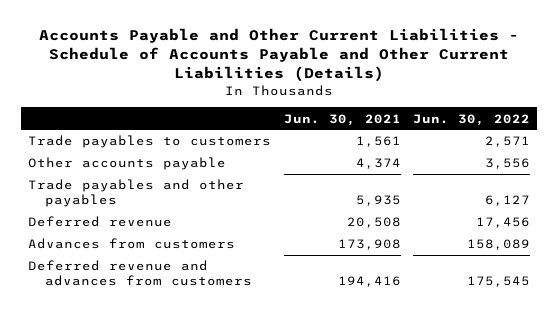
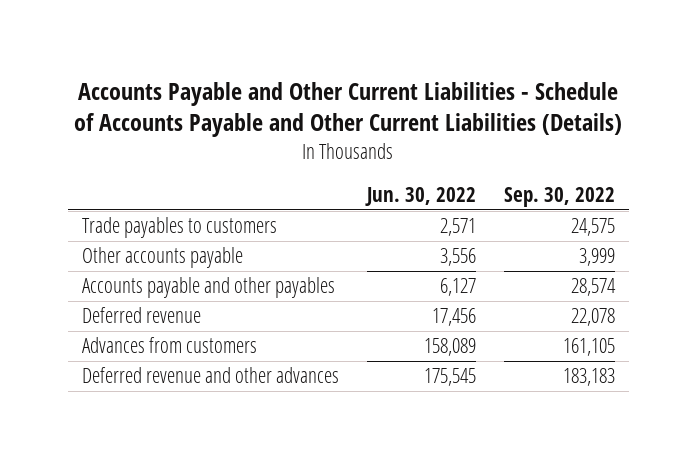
- | Jun. 30, 2021 | Jun. 30, 2022
+ | Jun. 30, 2022 | Sep. 30, 2022
- Trade payables and other payables | 5,935 | 6,127
+ Accounts payable and other payables | 6,127 | 28,574
- Deferred revenue and advances from customers | 194,416 | 175,545
+ Deferred revenue and other advances | 175,545 | 183,183

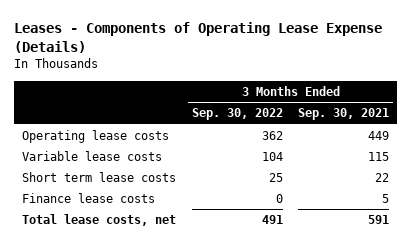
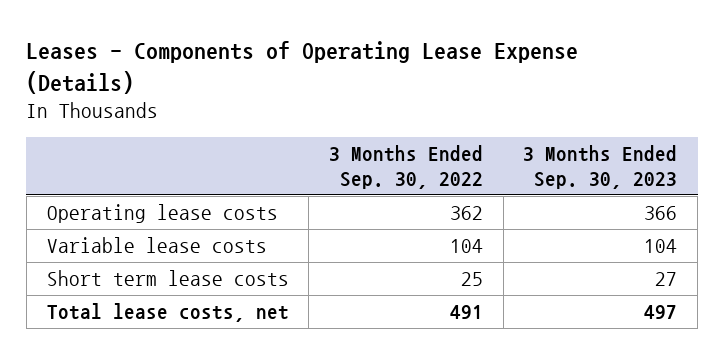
- | 3 Months Ended Sep. 30, 2022 | 3 Months Ended Sep. 30, 2021
+ | 3 Months Ended Sep. 30, 2022 | 3 Months Ended Sep. 30, 2023
- Finance lease costs | 0 | 5

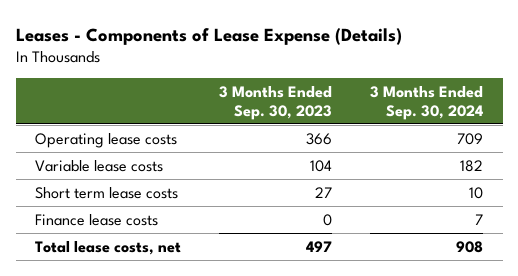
- Leases - Components of Operating Lease Expense (Details)
+ Leases - Components of Lease Expense (Details)
- | 3 Months Ended Sep. 30, 2022 | 3 Months Ended Sep. 30, 2023
+ | 3 Months Ended Sep. 30, 2023 | 3 Months Ended Sep. 30, 2024
+ Finance lease costs | 0 | 7

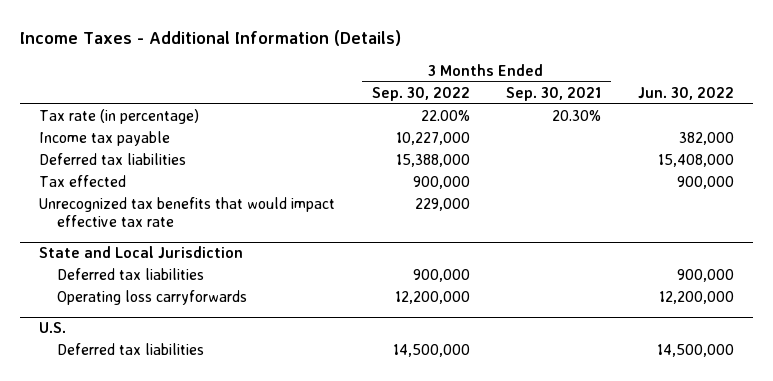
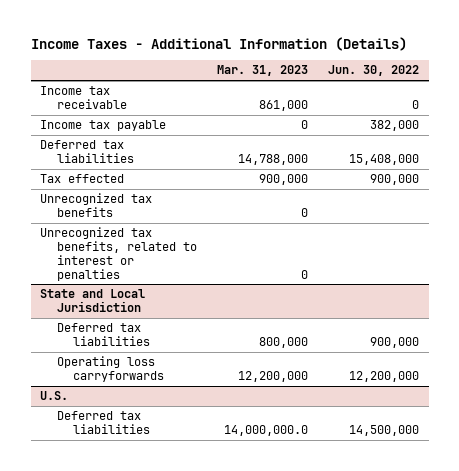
- | 3 Months Ended Sep. 30, 2022 | 3 Months Ended Sep. 30, 2021 | Jun. 30, 2022
+ | Mar. 31, 2023 | Jun. 30, 2022
- Tax rate (in percentage) | 22.00% | 20.30% |
+ Income tax receivable | 861,000 | 0
- Unrecognized tax benefits that would impact effective tax rate | 229,000 | |
+ Unrecognized tax benefits | 0 |
+ Unrecognized tax benefits, related to interest or penalties | 0 |

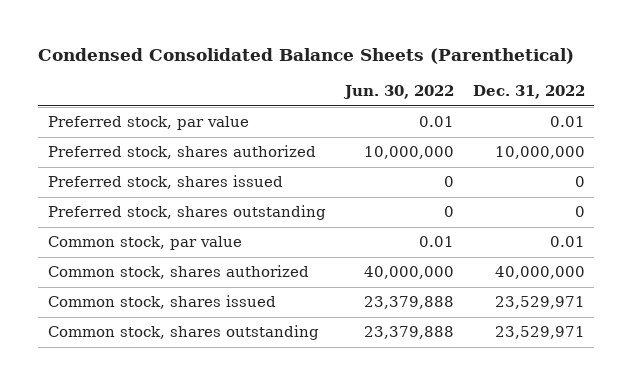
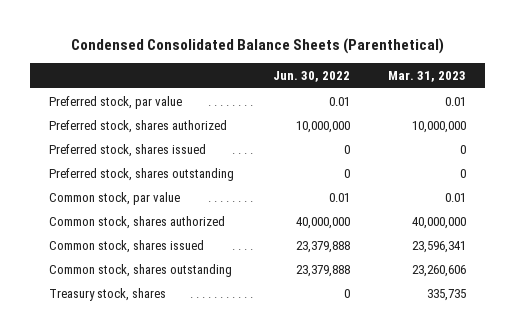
- | Jun. 30, 2022 | Dec. 31, 2022
+ | Jun. 30, 2022 | Mar. 31, 2023
+ Treasury stock, shares | 0 | 335,735

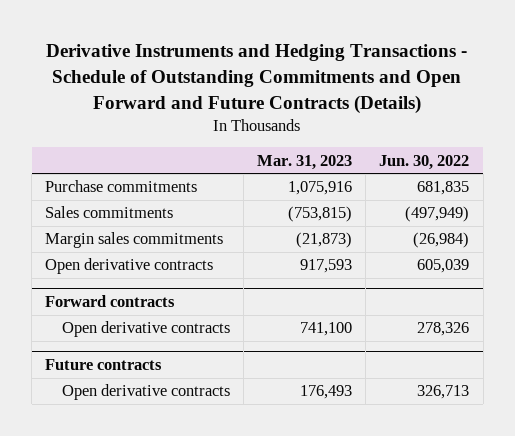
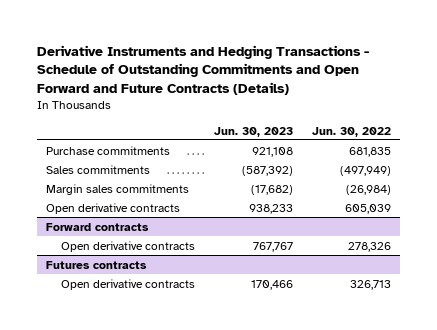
- | Mar. 31, 2023 | Jun. 30, 2022
+ | Jun. 30, 2023 | Jun. 30, 2022
- Future contracts
+ Futures contracts

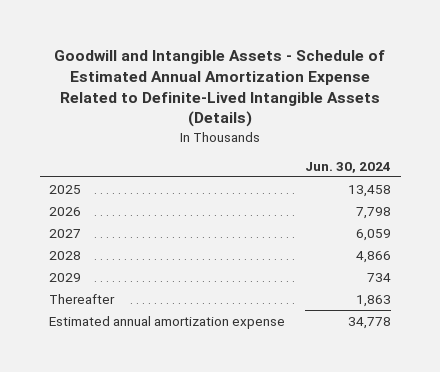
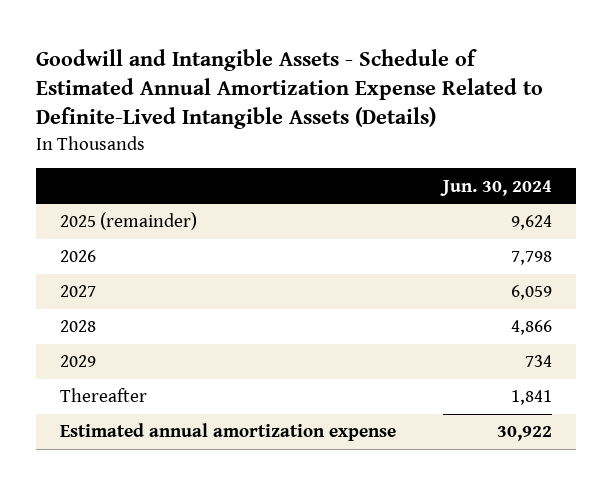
- 2025 | 13,458
+ 2025 (remainder) | 9,624
- Thereafter | 1,863
- Estimated annual amortization expense | 34,778
+ Thereafter | 1,841
+ Estimated annual amortization expense | 30,922

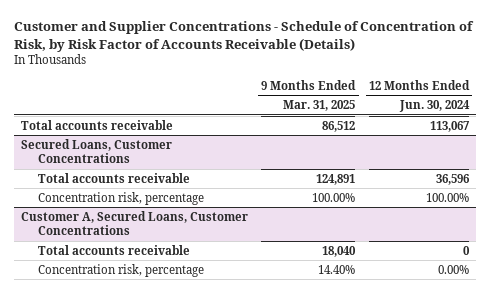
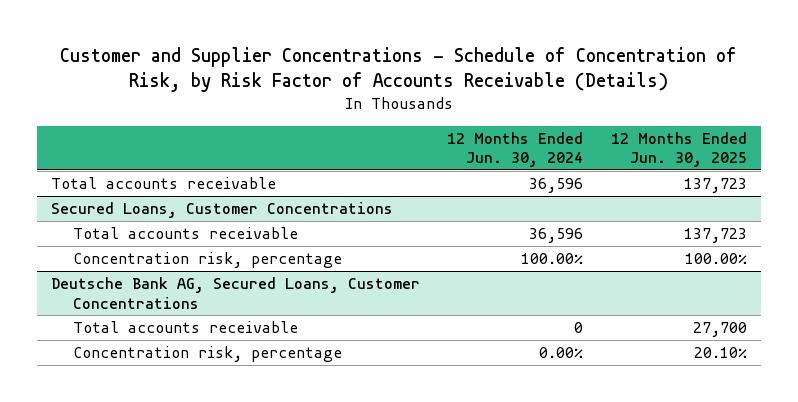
- | 9 Months Ended Mar. 31, 2025 | 12 Months Ended Jun. 30, 2024
+ | 12 Months Ended Jun. 30, 2024 | 12 Months Ended Jun. 30, 2025
- Total accounts receivable | 86,512 | 113,067
+ Total accounts receivable | 36,596 | 137,723
- Customer A, Secured Loans, Customer Concentrations
+ Deutsche Bank AG, Secured Loans, Customer Concentrations

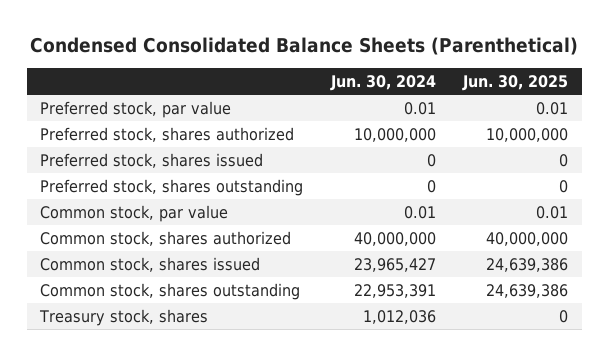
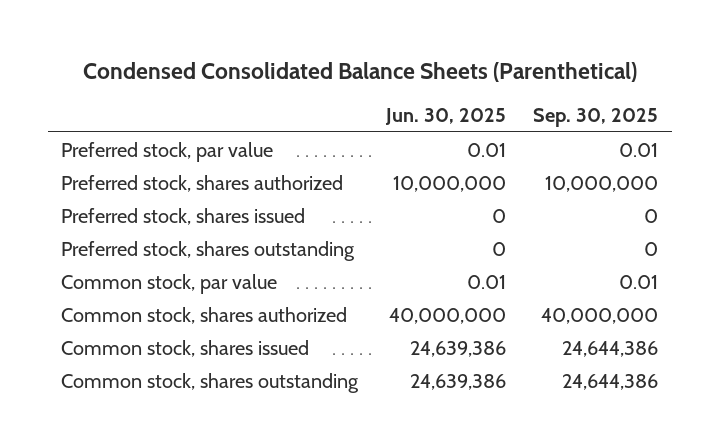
- | Jun. 30, 2024 | Jun. 30, 2025
+ | Jun. 30, 2025 | Sep. 30, 2025
- Treasury stock, shares | 1,012,036 | 0

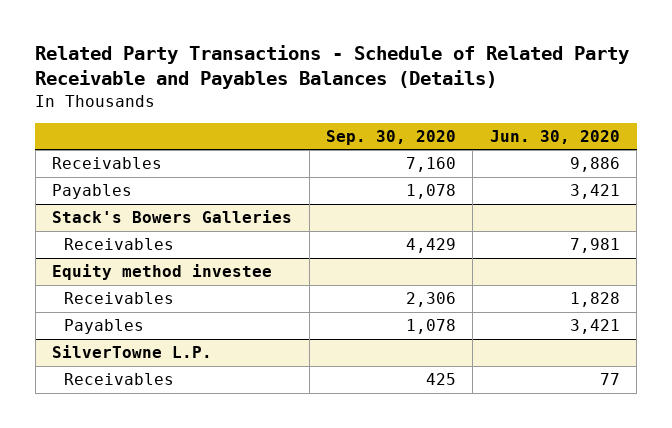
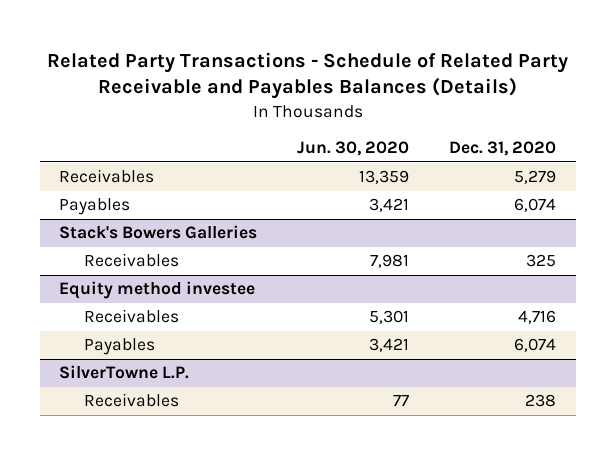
- | Sep. 30, 2020 | Jun. 30, 2020
+ | Jun. 30, 2020 | Dec. 31, 2020
- Receivables | 7,160 | 9,886
+ Receivables | 13,359 | 5,279
@ Equity method investee
- Receivables | 2,306 | 1,828
+ Receivables | 5,301 | 4,716

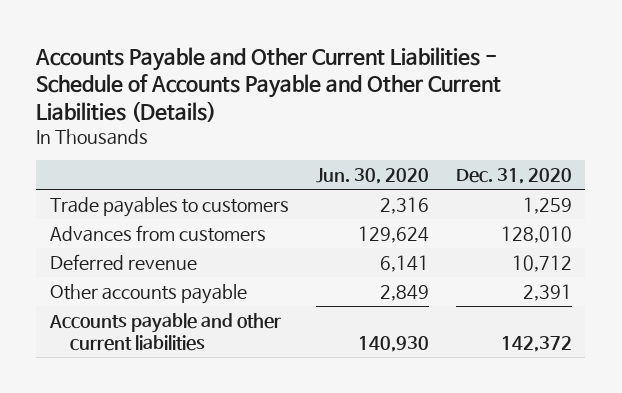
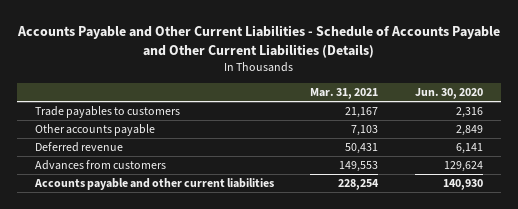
- | Jun. 30, 2020 | Dec. 31, 2020
+ | Mar. 31, 2021 | Jun. 30, 2020
moved down: Deferred revenue | 50,431 | 6,141
moved down: Advances from customers | 149,553 | 129,624

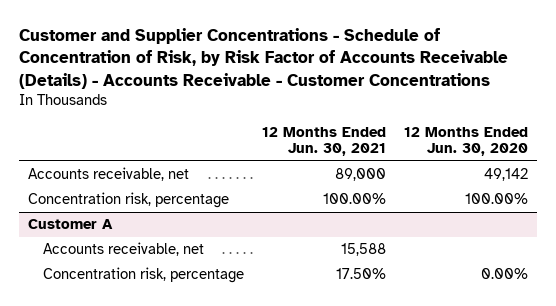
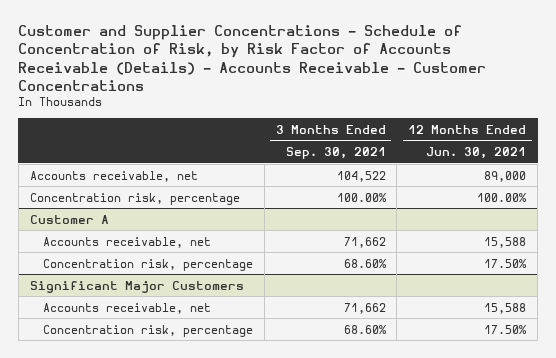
- | 12 Months Ended Jun. 30, 2021 | 12 Months Ended Jun. 30, 2020
+ | 3 Months Ended Sep. 30, 2021 | 12 Months Ended Jun. 30, 2021
+ Significant Major Customers
+ Accounts receivable, net | 71,662 | 15,588
+ Concentration risk, percentage | 68.60% | 17.50%

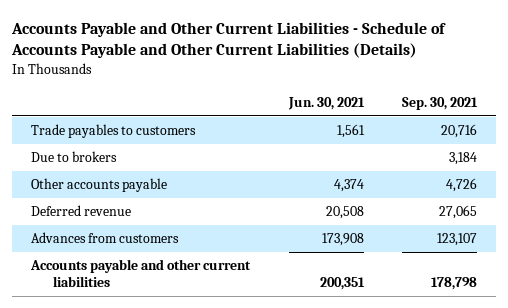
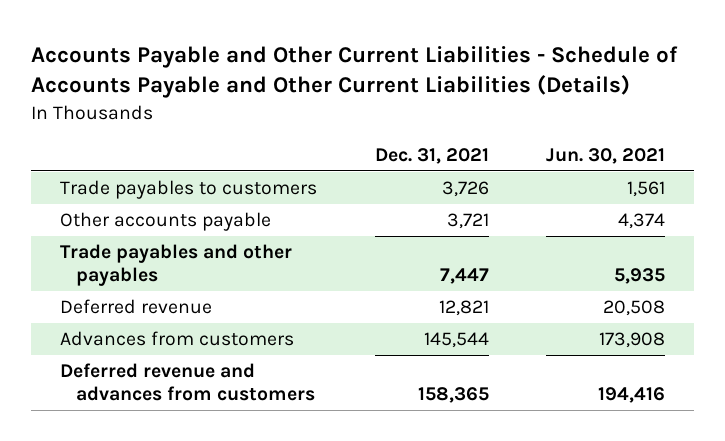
- | Jun. 30, 2021 | Sep. 30, 2021
+ | Dec. 31, 2021 | Jun. 30, 2021
- Due to brokers | | 3,184
+ Trade payables and other payables | 7,447 | 5,935
- Accounts payable and other current liabilities | 200,351 | 178,798
+ Deferred revenue and advances from customers | 158,365 | 194,416

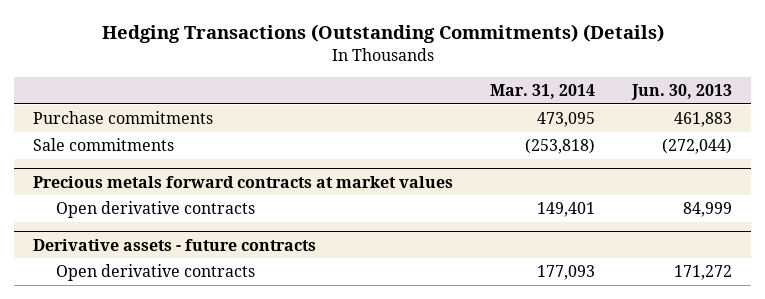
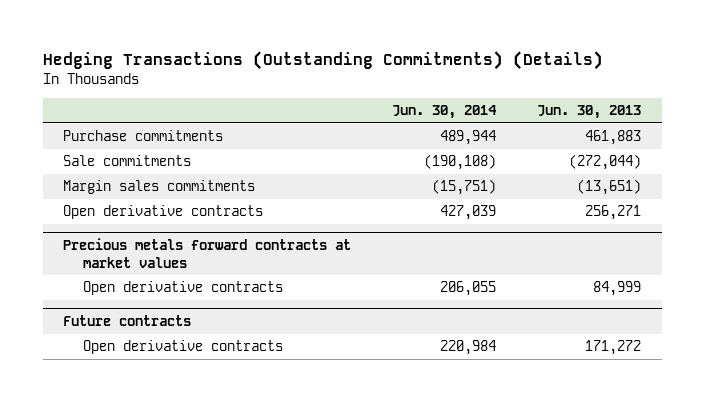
- | Mar. 31, 2014 | Jun. 30, 2013
+ | Jun. 30, 2014 | Jun. 30, 2013
+ Margin sales commitments | (15,751) | (13,651)
+ Open derivative contracts | 427,039 | 256,271
- Derivative assets - future contracts
+ Future contracts

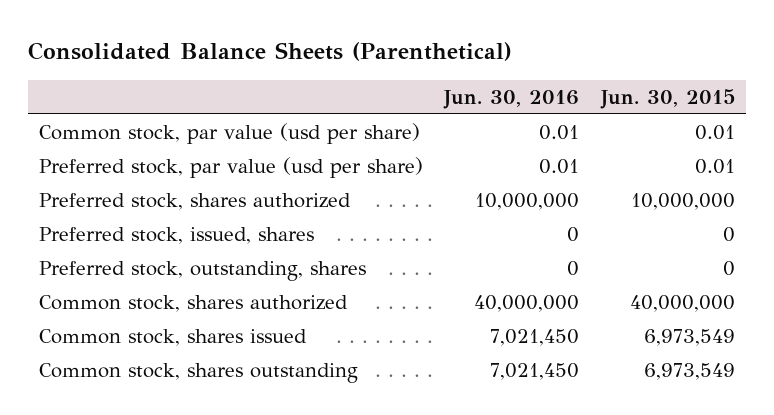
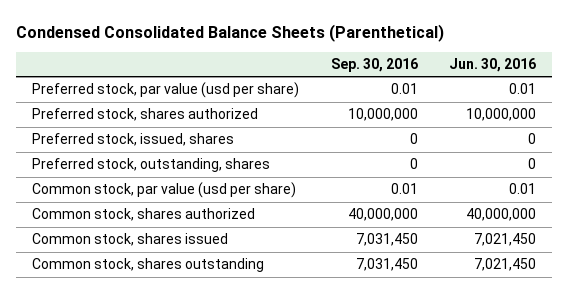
- Consolidated Balance Sheets (Parenthetical)
+ Condensed Consolidated Balance Sheets (Parenthetical)
- | Jun. 30, 2016 | Jun. 30, 2015
+ | Sep. 30, 2016 | Jun. 30, 2016
moved down: Common stock, par value (usd per share) | 0.01 | 0.01

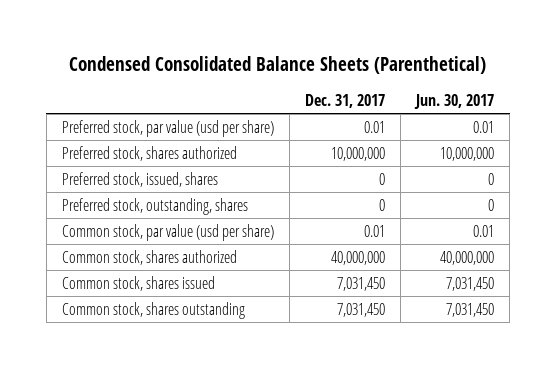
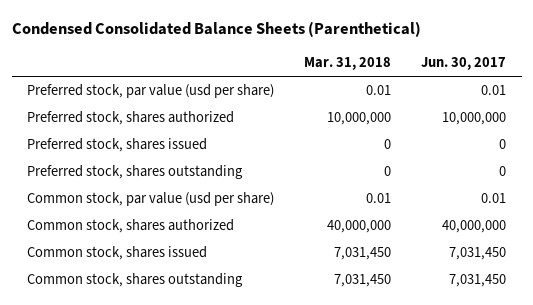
- | Dec. 31, 2017 | Jun. 30, 2017
+ | Mar. 31, 2018 | Jun. 30, 2017
- Preferred stock, issued, shares | 0 | 0
- Preferred stock, outstanding, shares | 0 | 0
+ Preferred stock, shares issued | 0 | 0
+ Preferred stock, shares outstanding | 0 | 0

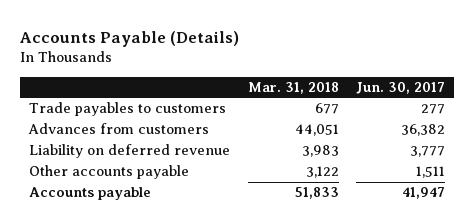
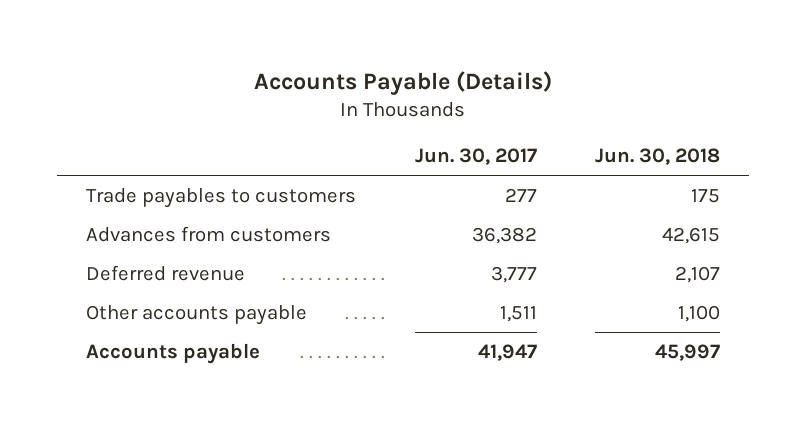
- | Mar. 31, 2018 | Jun. 30, 2017
+ | Jun. 30, 2017 | Jun. 30, 2018
- Liability on deferred revenue | 3,983 | 3,777
+ Deferred revenue | 3,777 | 2,107

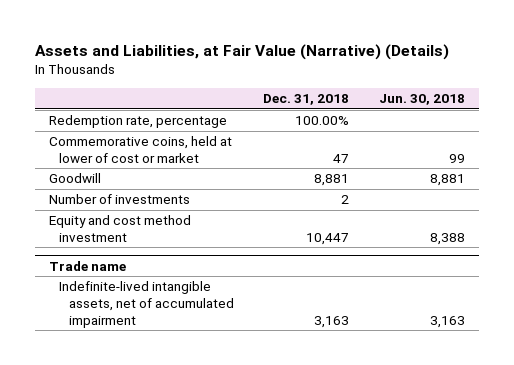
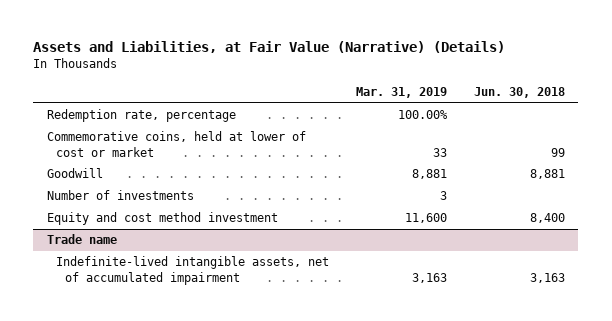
- | Dec. 31, 2018 | Jun. 30, 2018
+ | Mar. 31, 2019 | Jun. 30, 2018
- Equity and cost method investment | 10,447 | 8,388
+ Equity and cost method investment | 11,600 | 8,400

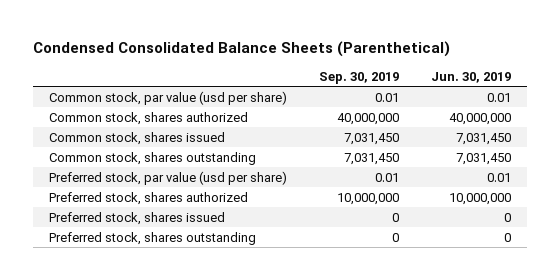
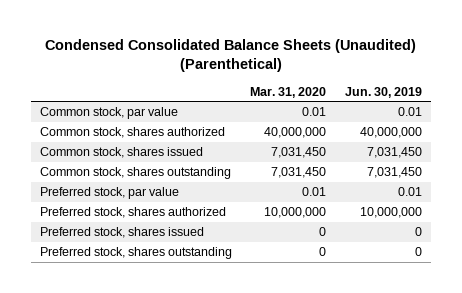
- Condensed Consolidated Balance Sheets (Parenthetical)
+ Condensed Consolidated Balance Sheets (Unaudited) (Parenthetical)
- | Sep. 30, 2019 | Jun. 30, 2019
+ | Mar. 31, 2020 | Jun. 30, 2019
- Common stock, par value (usd per share) | 0.01 | 0.01
+ Common stock, par value | 0.01 | 0.01
- Preferred stock, par value (usd per share) | 0.01 | 0.01
+ Preferred stock, par value | 0.01 | 0.01

